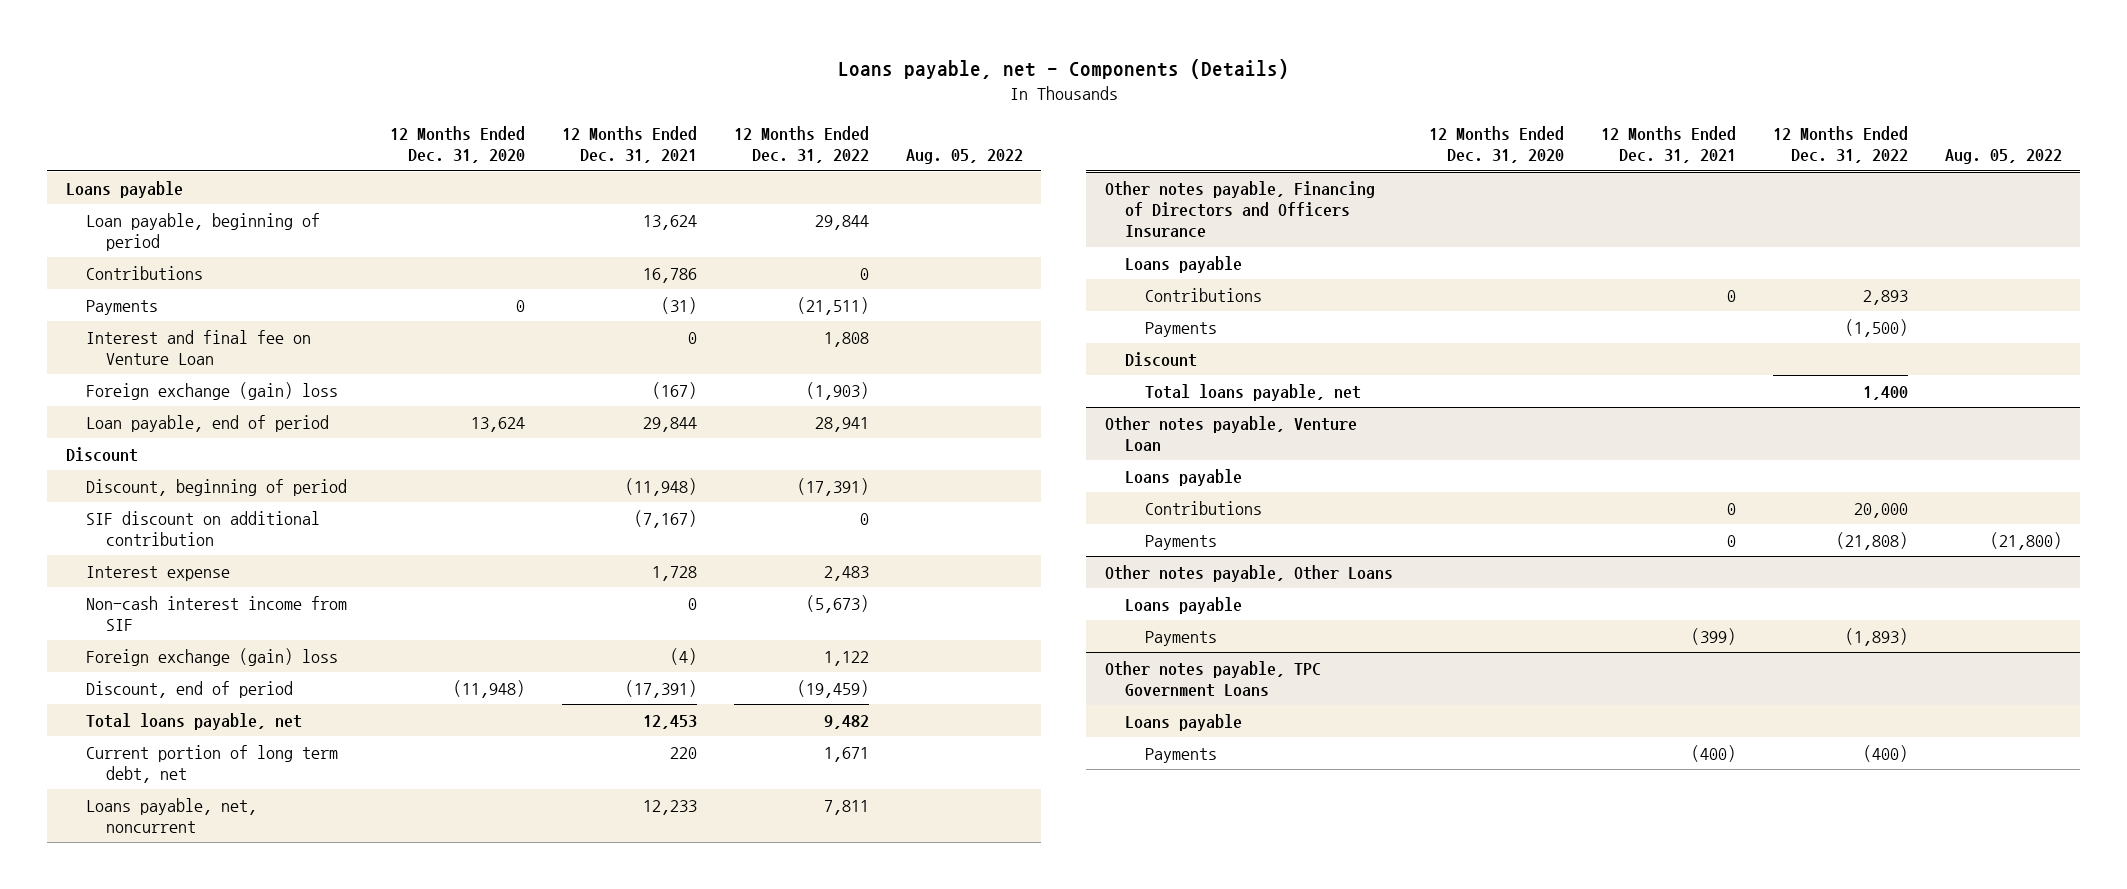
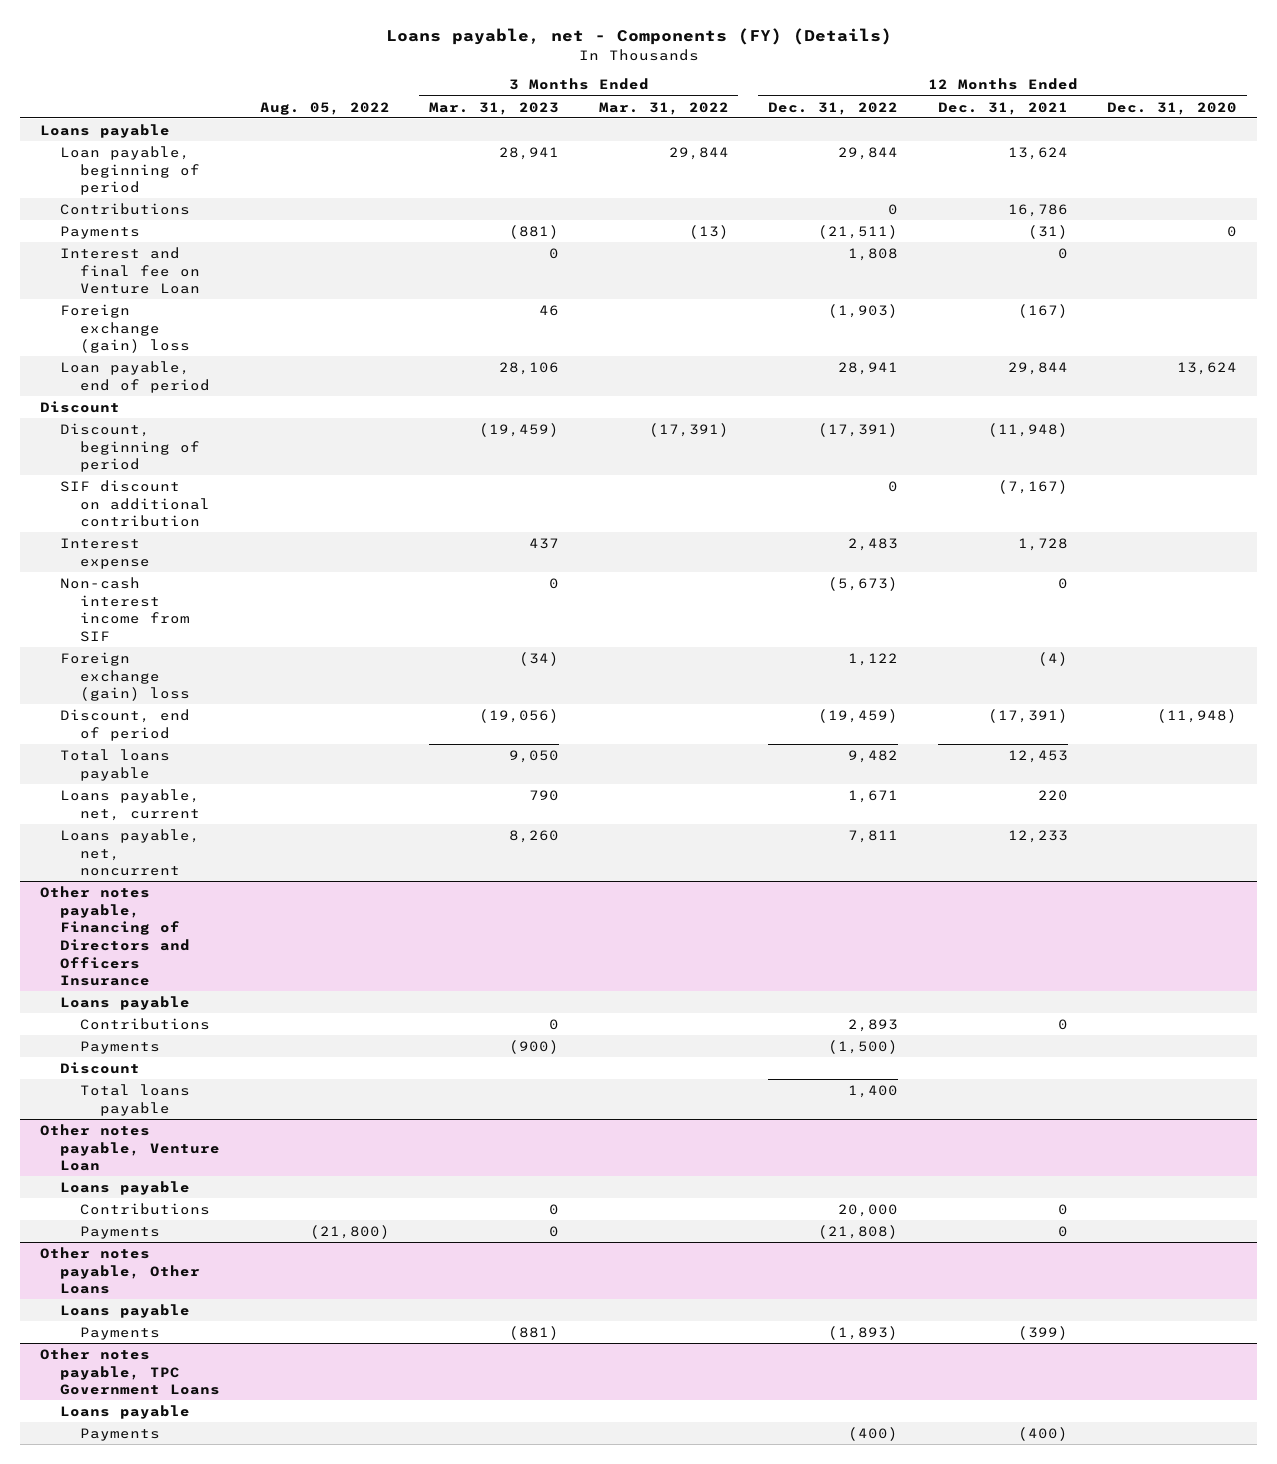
- Loans payable, net - Components (Details)
+ Loans payable, net - Components (FY) (Details)
- | 12 Months Ended Dec. 31, 2020 | 12 Months Ended Dec. 31, 2021 | 12 Months Ended Dec. 31, 2022 | Aug. 05, 2022
+ | Aug. 05, 2022 | 3 Months Ended Mar. 31, 2023 | 3 Months Ended Mar. 31, 2022 | 12 Months Ended Dec. 31, 2022 | 12 Months Ended Dec. 31, 2021 | 12 Months Ended Dec. 31, 2020
- Total loans payable, net | | 12,453 | 9,482 |
- Current portion of long term debt, net | | 220 | 1,671 |
+ Total loans payable | | 9,050 | | 9,482 | 12,453 |
+ Loans payable, net, current | | 790 | | 1,671 | 220 |
@ Other notes payable, Financing of Directors and Officers Insurance
- Total loans payable, net | | | 1,400 |
+ Total loans payable | | | | 1,400 | |

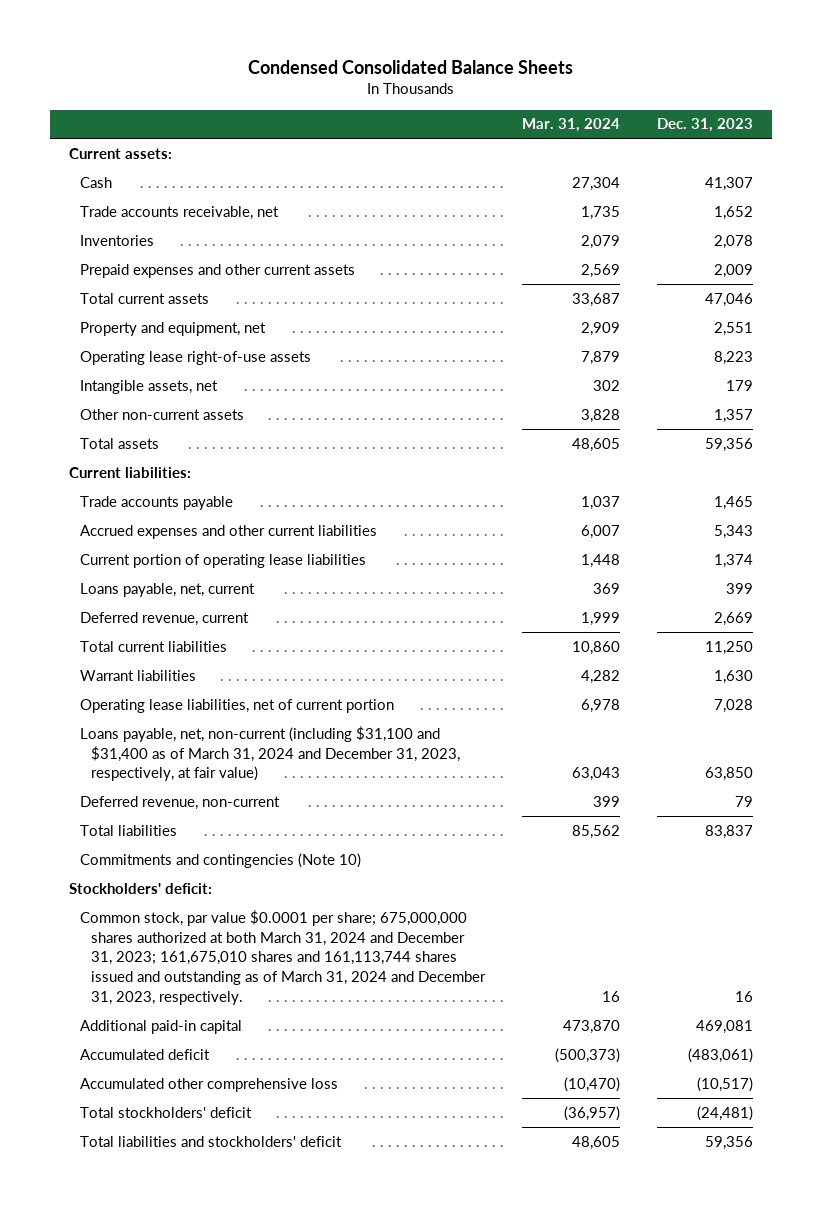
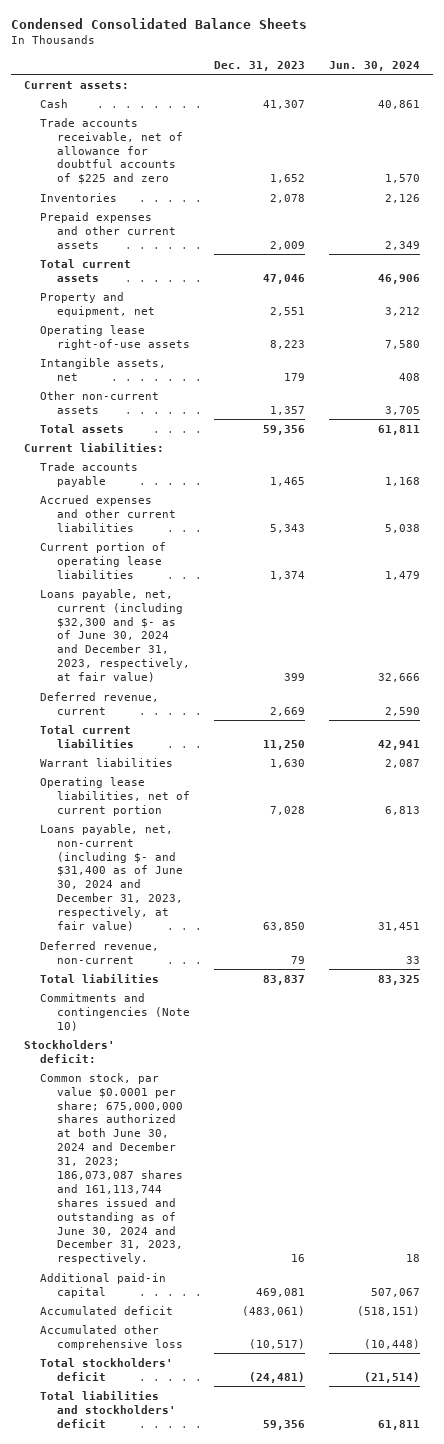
- | Mar. 31, 2024 | Dec. 31, 2023
+ | Dec. 31, 2023 | Jun. 30, 2024
- Trade accounts receivable, net | 1,735 | 1,652
+ Trade accounts receivable, net of allowance for doubtful accounts of $225 and zero | 1,652 | 1,570
- Loans payable, net, current | 369 | 399
+ Loans payable, net, current (including $32,300 and $- as of June 30, 2024 and December 31, 2023, respectively, at fair value) | 399 | 32,666
- Loans payable, net, non-current (including $31,100 and $31,400 as of March 31, 2024 and December 31, 2023, respectively, at fair value) | 63,043 | 63,850
+ Loans payable, net, non-current (including $- and $31,400 as of June 30, 2024 and December 31, 2023, respectively, at fair value) | 63,850 | 31,451
- Common stock, par value $0.0001 per share; 675,000,000 shares authorized at both March 31, 2024 and December 31, 2023; 161,675,010 shares and 161,113,744 shares issued and outstanding as of March 31, 2024 and December 31, 2023, respectively. | 16 | 16
+ Common stock, par value $0.0001 per share; 675,000,000 shares authorized at both June 30, 2024 and December 31, 2023; 186,073,087 shares and 161,113,744 shares issued and outstanding as of June 30, 2024 and December 31, 2023, respectively. | 16 | 18

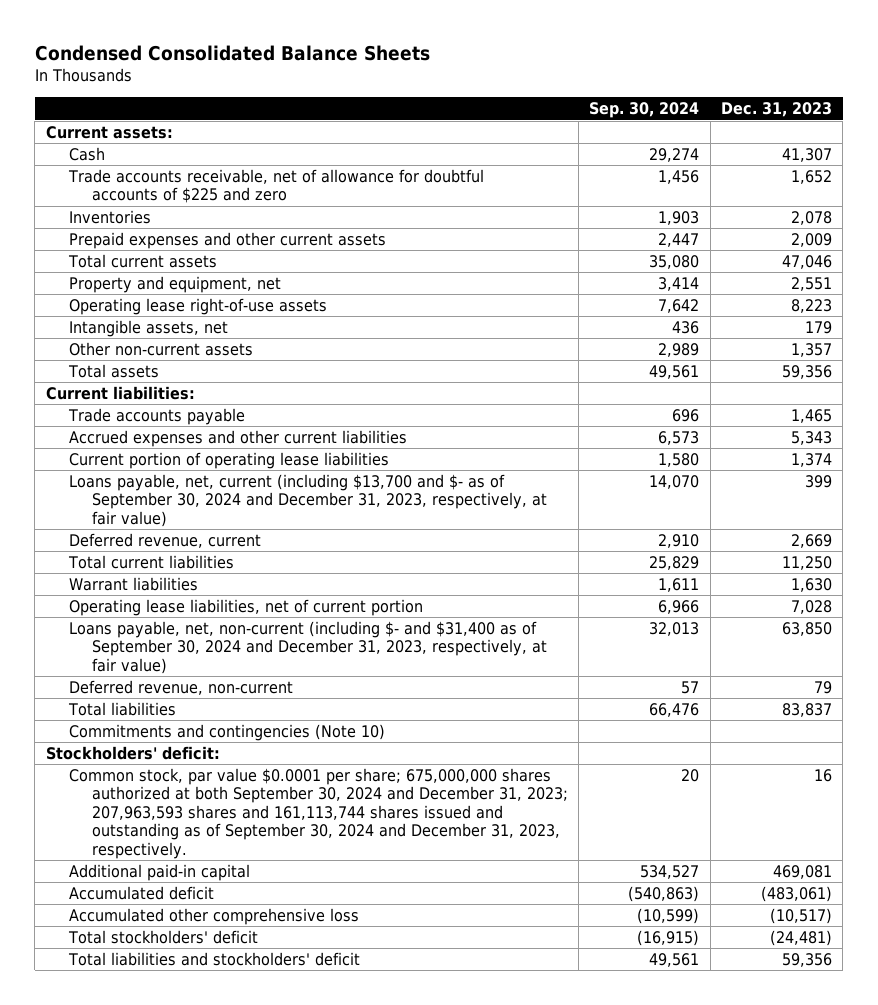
- | Dec. 31, 2023 | Jun. 30, 2024
+ | Sep. 30, 2024 | Dec. 31, 2023
- Loans payable, net, current (including $32,300 and $- as of June 30, 2024 and December 31, 2023, respectively, at fair value) | 399 | 32,666
+ Loans payable, net, current (including $13,700 and $- as of September 30, 2024 and December 31, 2023, respectively, at fair value) | 14,070 | 399
- Loans payable, net, non-current (including $- and $31,400 as of June 30, 2024 and December 31, 2023, respectively, at fair value) | 63,850 | 31,451
+ Loans payable, net, non-current (including $- and $31,400 as of September 30, 2024 and December 31, 2023, respectively, at fair value) | 32,013 | 63,850
- Common stock, par value $0.0001 per share; 675,000,000 shares authorized at both June 30, 2024 and December 31, 2023; 186,073,087 shares and 161,113,744 shares issued and outstanding as of June 30, 2024 and December 31, 2023, respectively. | 16 | 18
+ Common stock, par value $0.0001 per share; 675,000,000 shares authorized at both September 30, 2024 and December 31, 2023; 207,963,593 shares and 161,113,744 shares issued and outstanding as of September 30, 2024 and December 31, 2023, respectively. | 20 | 16

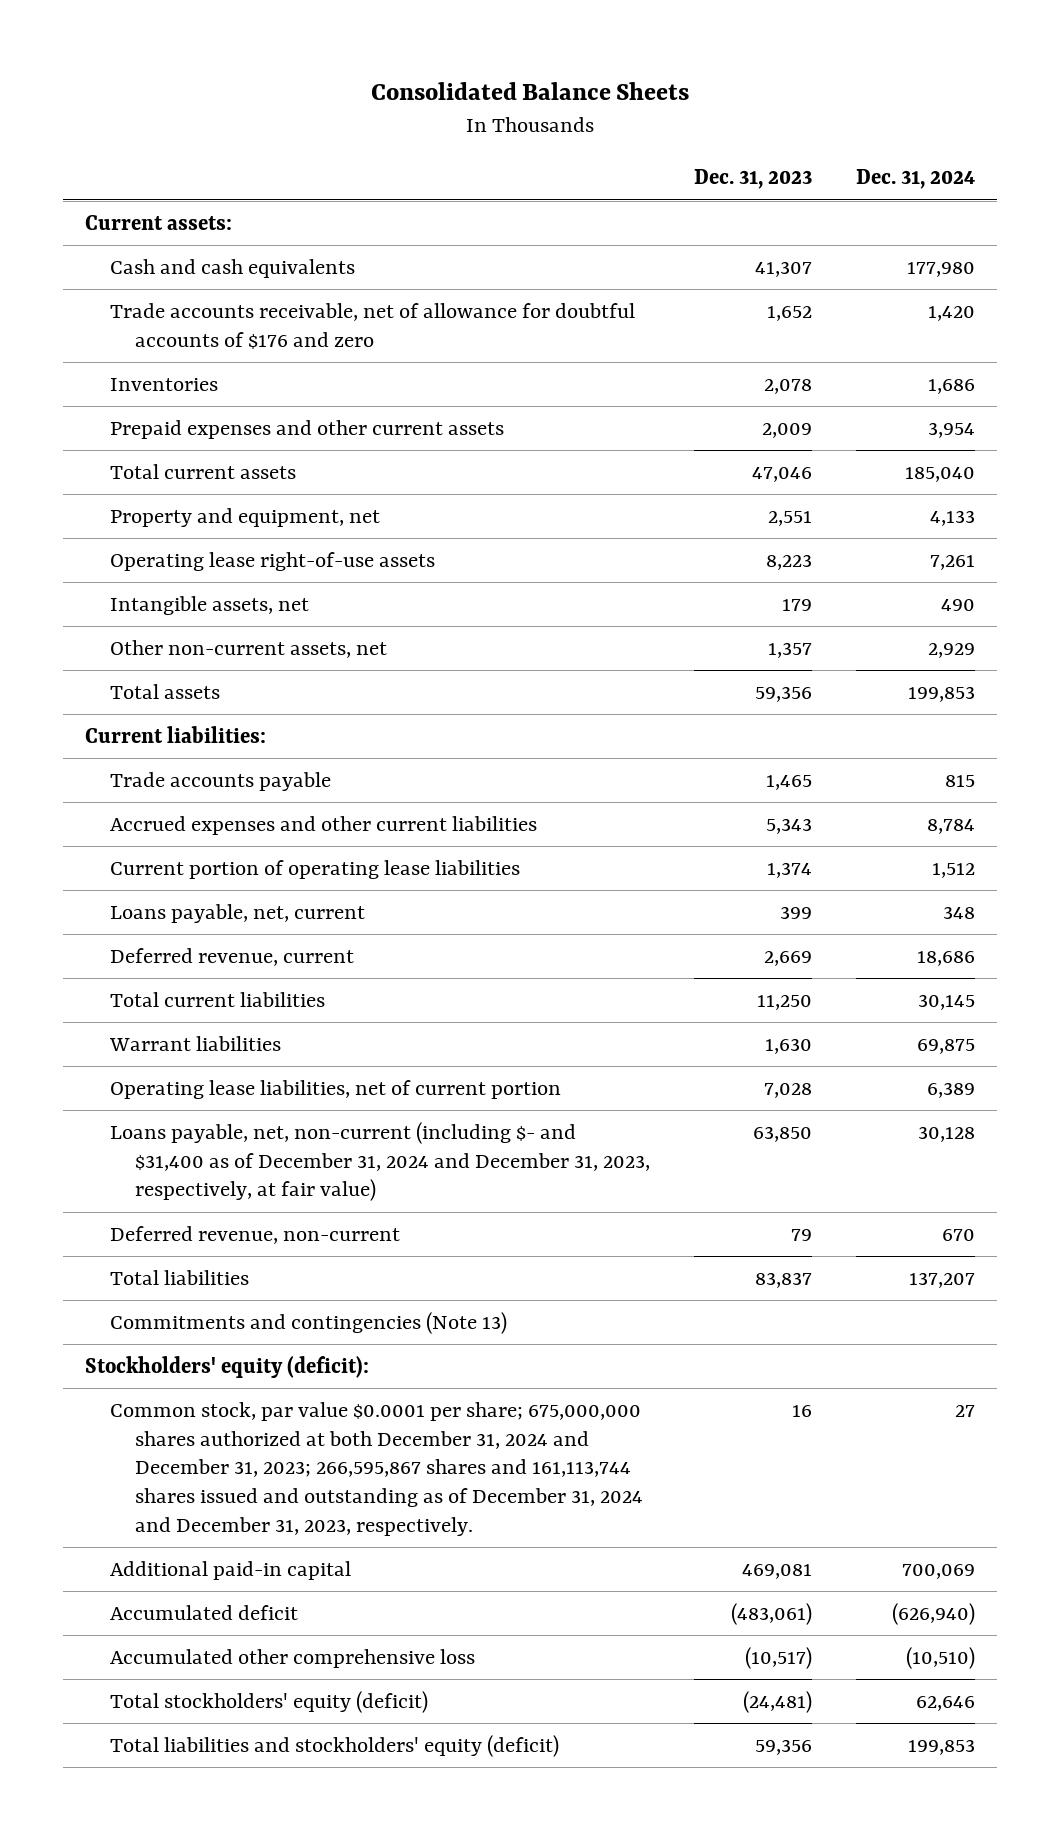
- Condensed Consolidated Balance Sheets
+ Consolidated Balance Sheets
- | Sep. 30, 2024 | Dec. 31, 2023
+ | Dec. 31, 2023 | Dec. 31, 2024
- Cash | 29,274 | 41,307
- Trade accounts receivable, net of allowance for doubtful accounts of $225 and zero | 1,456 | 1,652
+ Cash and cash equivalents | 41,307 | 177,980
+ Trade accounts receivable, net of allowance for doubtful accounts of $176 and zero | 1,652 | 1,420
- Other non-current assets | 2,989 | 1,357
+ Other non-current assets, net | 1,357 | 2,929
- Loans payable, net, current (including $13,700 and $- as of September 30, 2024 and December 31, 2023, respectively, at fair value) | 14,070 | 399
+ Loans payable, net, current | 399 | 348
- Loans payable, net, non-current (including $- and $31,400 as of September 30, 2024 and December 31, 2023, respectively, at fair value) | 32,013 | 63,850
+ Loans payable, net, non-current (including $- and $31,400 as of December 31, 2024 and December 31, 2023, respectively, at fair value) | 63,850 | 30,128
- Commitments and contingencies (Note 10)
- Stockholders' deficit:
- Common stock, par value $0.0001 per share; 675,000,000 shares authorized at both September 30, 2024 and December 31, 2023; 207,963,593 shares and 161,113,744 shares issued and outstanding as of September 30, 2024 and December 31, 2023, respectively. | 20 | 16
+ Commitments and contingencies (Note 13)
+ Stockholders' equity (deficit):
+ Common stock, par value $0.0001 per share; 675,000,000 shares authorized at both December 31, 2024 and December 31, 2023; 266,595,867 shares and 161,113,744 shares issued and outstanding as of December 31, 2024 and December 31, 2023, respectively. | 16 | 27
- Total stockholders' deficit | (16,915) | (24,481)
- Total liabilities and stockholders' deficit | 49,561 | 59,356
+ Total stockholders' equity (deficit) | (24,481) | 62,646
+ Total liabilities and stockholders' equity (deficit) | 59,356 | 199,853

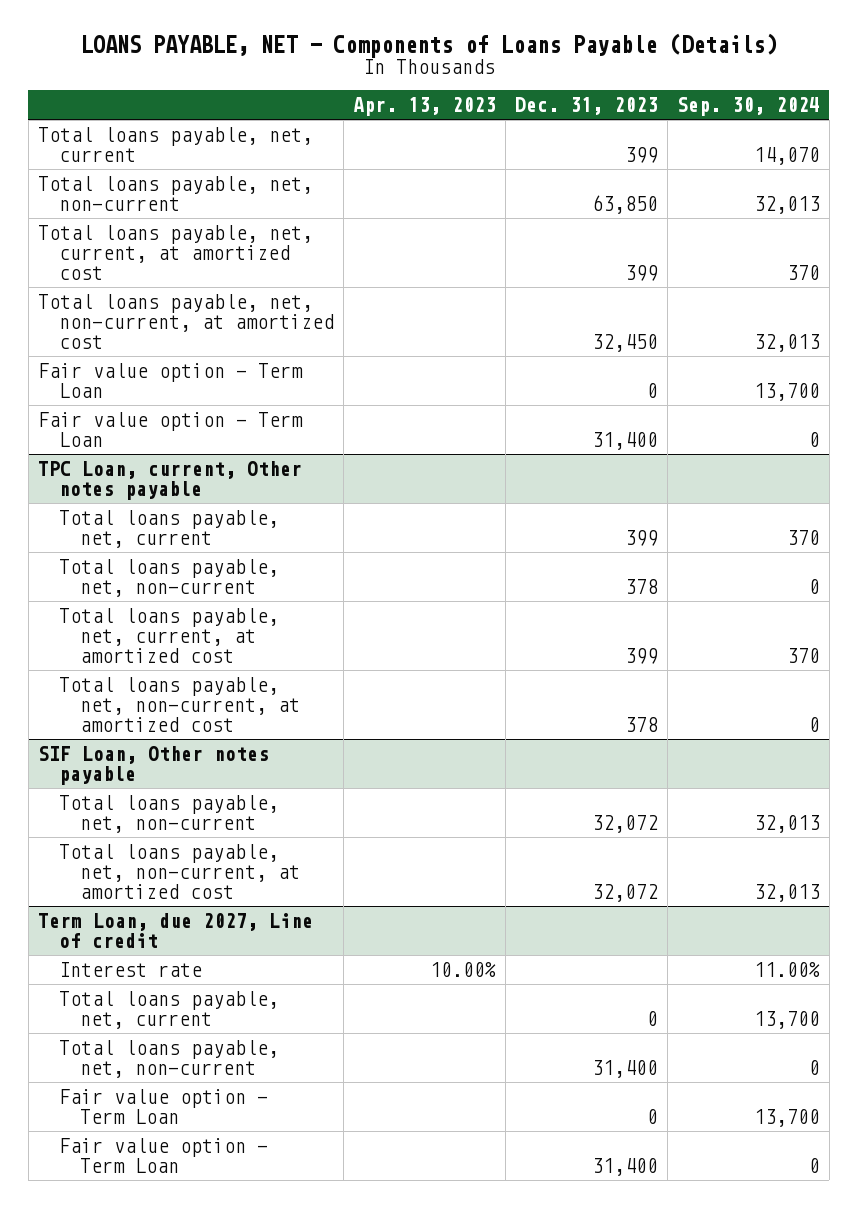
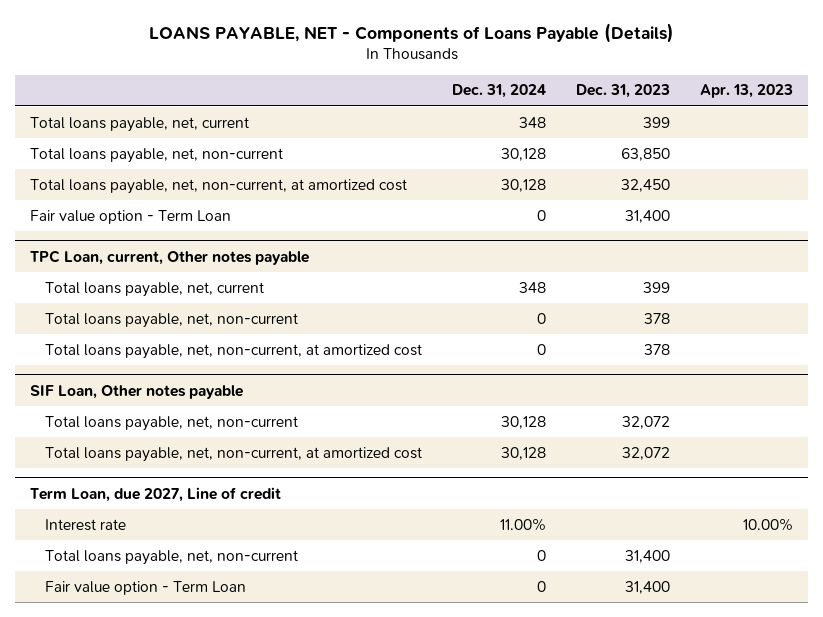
- | Apr. 13, 2023 | Dec. 31, 2023 | Sep. 30, 2024
+ | Dec. 31, 2024 | Dec. 31, 2023 | Apr. 13, 2023
- Total loans payable, net, current, at amortized cost | | 399 | 370
- Fair value option - Term Loan | | 0 | 13,700
@ TPC Loan, current, Other notes payable
- Total loans payable, net, current, at amortized cost | | 399 | 370
@ Term Loan, due 2027, Line of credit
- Total loans payable, net, current | | 0 | 13,700
- Fair value option - Term Loan | | 0 | 13,700

